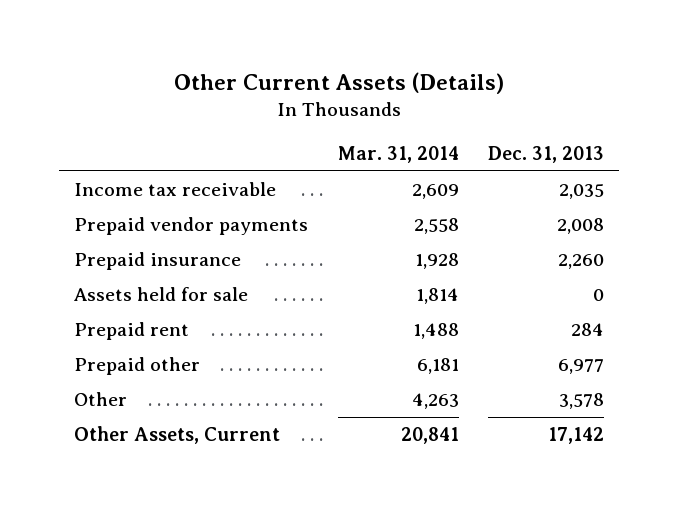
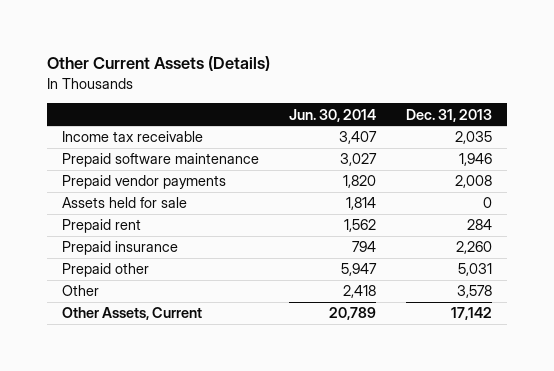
- | Mar. 31, 2014 | Dec. 31, 2013
+ | Jun. 30, 2014 | Dec. 31, 2013
+ Prepaid software maintenance | 3,027 | 1,946
- Prepaid other | 6,181 | 6,977
moved down: Prepaid insurance | 794 | 2,260
+ Prepaid other | 5,947 | 5,031

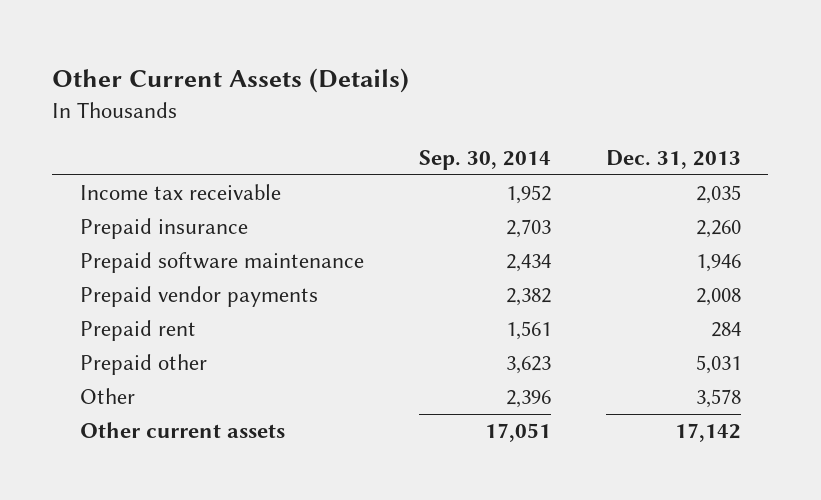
- | Jun. 30, 2014 | Dec. 31, 2013
+ | Sep. 30, 2014 | Dec. 31, 2013
moved up: Prepaid insurance | 2,703 | 2,260
- Assets held for sale | 1,814 | 0
- Other Assets, Current | 20,789 | 17,142
+ Other current assets | 17,051 | 17,142

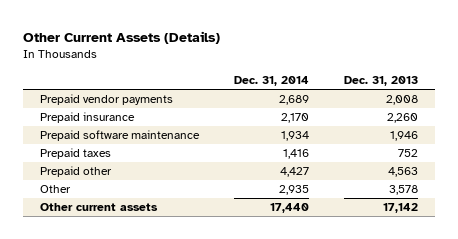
- | Sep. 30, 2014 | Dec. 31, 2013
+ | Dec. 31, 2014 | Dec. 31, 2013
- Income tax receivable | 1,952 | 2,035
moved up: Prepaid vendor payments | 2,689 | 2,008
- Prepaid rent | 1,561 | 284
- Prepaid other | 3,623 | 5,031
+ Prepaid taxes | 1,416 | 752
+ Prepaid other | 4,427 | 4,563

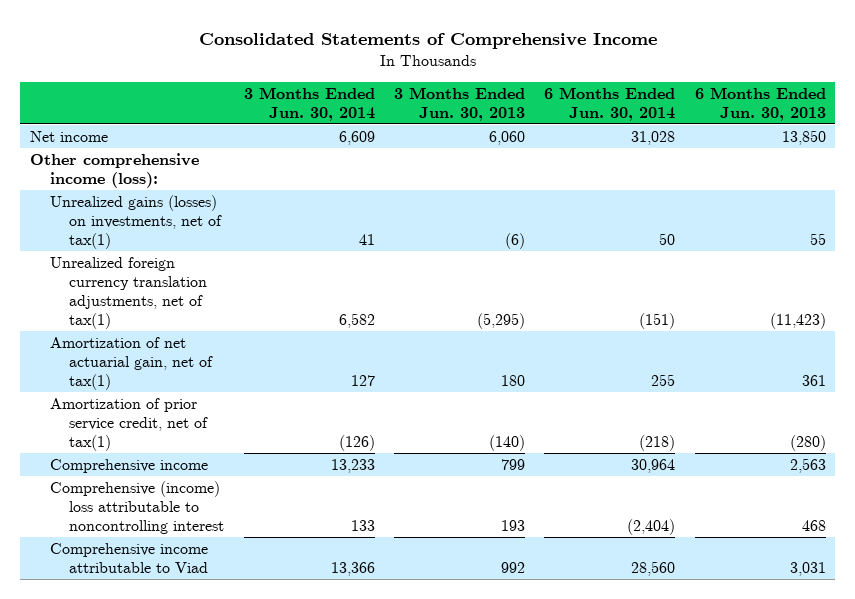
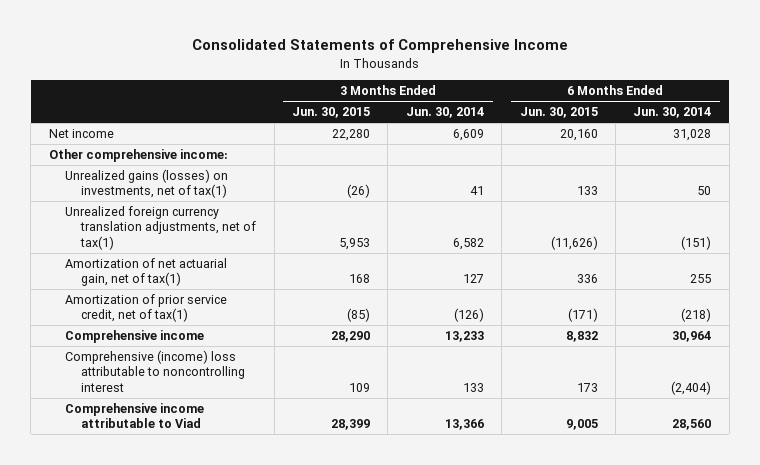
- | 3 Months Ended Jun. 30, 2014 | 3 Months Ended Jun. 30, 2013 | 6 Months Ended Jun. 30, 2014 | 6 Months Ended Jun. 30, 2013
+ | 3 Months Ended Jun. 30, 2015 | 3 Months Ended Jun. 30, 2014 | 6 Months Ended Jun. 30, 2015 | 6 Months Ended Jun. 30, 2014
- Other comprehensive income (loss):
+ Other comprehensive income:

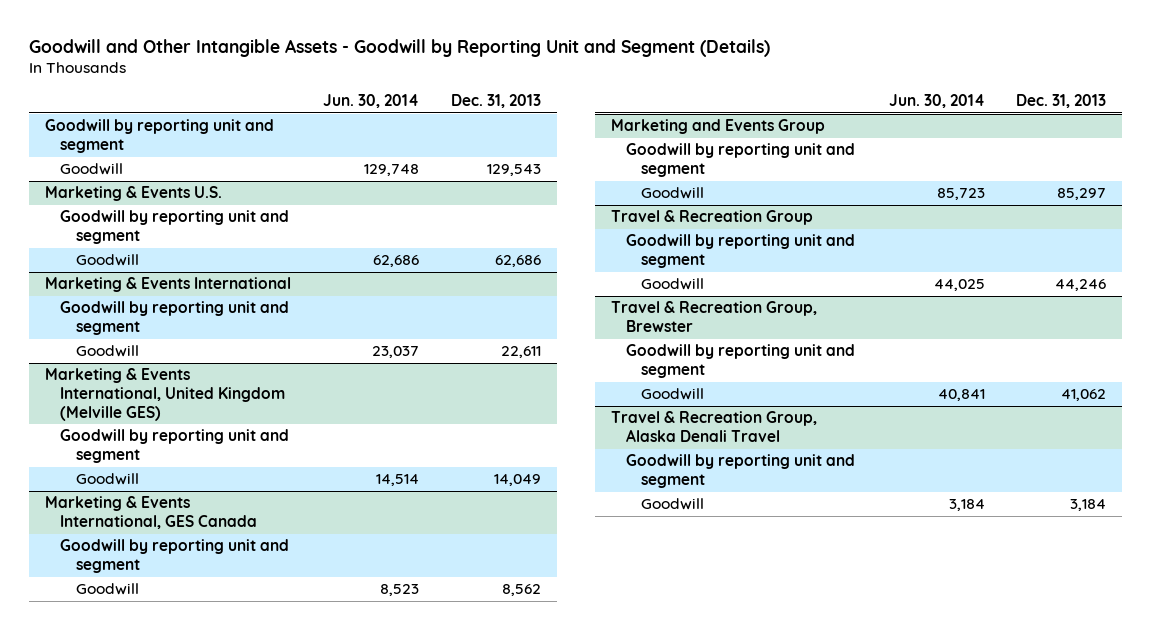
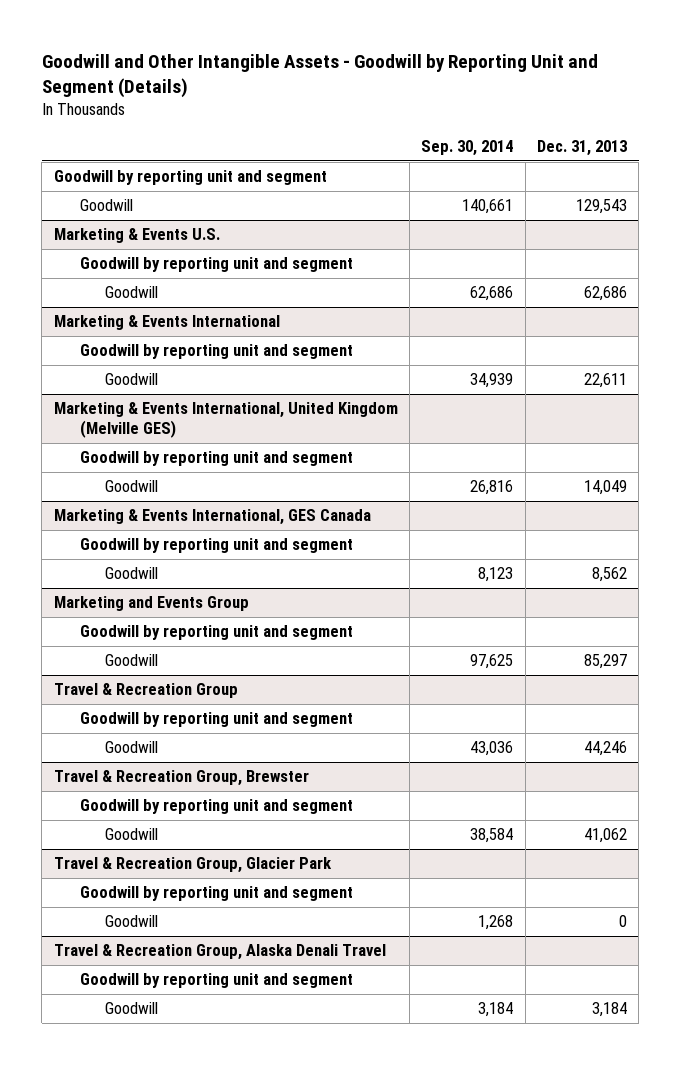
- | Jun. 30, 2014 | Dec. 31, 2013
+ | Sep. 30, 2014 | Dec. 31, 2013
+ Travel & Recreation Group, Glacier Park
+ Goodwill by reporting unit and segment
+ Goodwill | 1,268 | 0

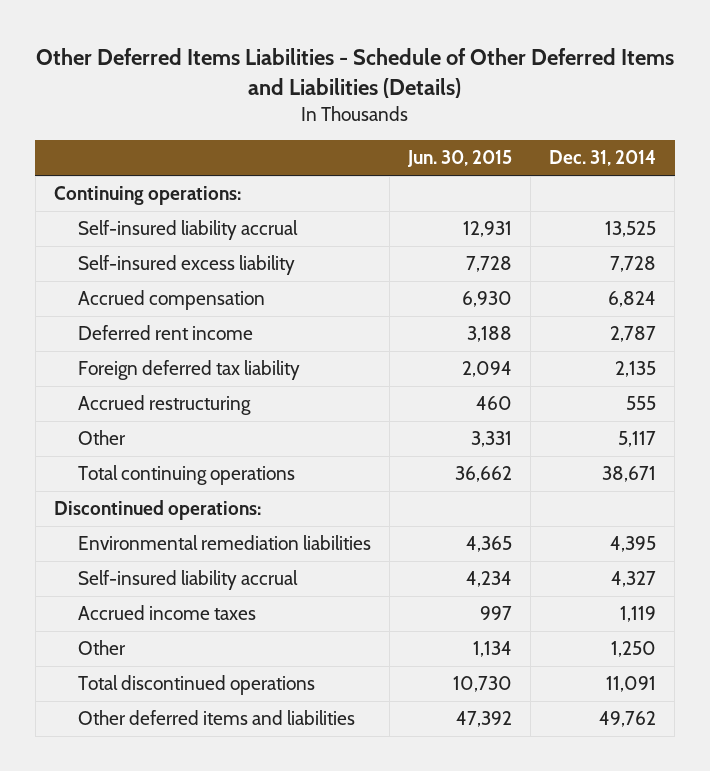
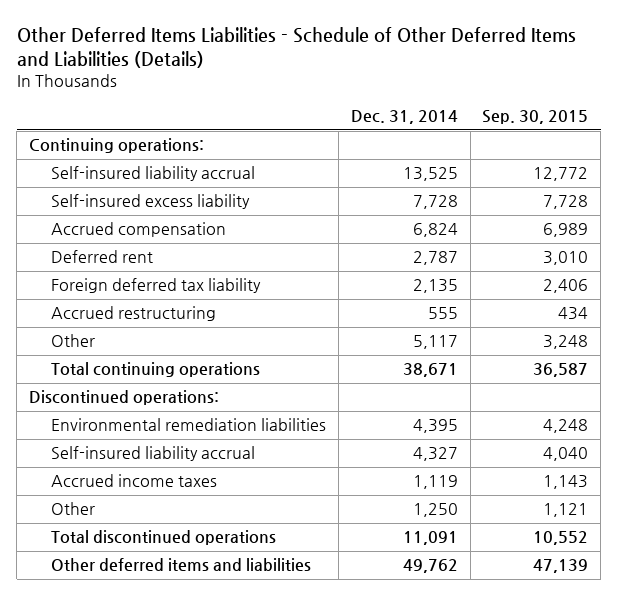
- | Jun. 30, 2015 | Dec. 31, 2014
+ | Dec. 31, 2014 | Sep. 30, 2015
- Deferred rent income | 3,188 | 2,787
+ Deferred rent | 2,787 | 3,010

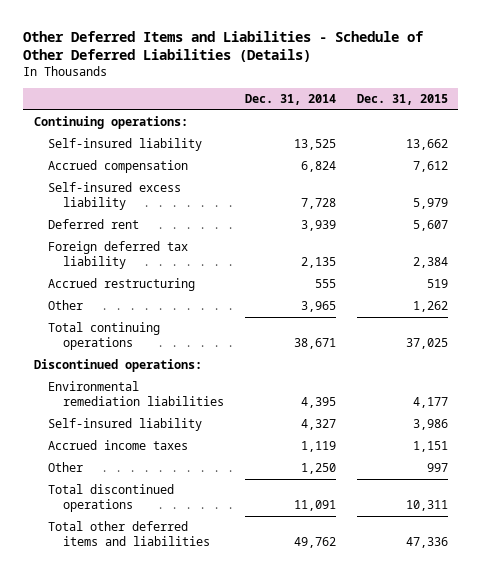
- Other Deferred Items Liabilities - Schedule of Other Deferred Items and Liabilities (Details)
+ Other Deferred Items and Liabilities - Schedule of Other Deferred Liabilities (Details)
- | Dec. 31, 2014 | Sep. 30, 2015
+ | Dec. 31, 2014 | Dec. 31, 2015
- Self-insured liability accrual | 13,525 | 12,772
+ Self-insured liability | 13,525 | 13,662
- Deferred rent | 2,787 | 3,010
moved down: Self-insured excess liability | 7,728 | 5,979
+ Deferred rent | 3,939 | 5,607
- Other | 5,117 | 3,248
+ Other | 3,965 | 1,262
- Self-insured liability accrual | 4,327 | 4,040
+ Self-insured liability | 4,327 | 3,986
- Other deferred items and liabilities | 49,762 | 47,139
+ Total other deferred items and liabilities | 49,762 | 47,336

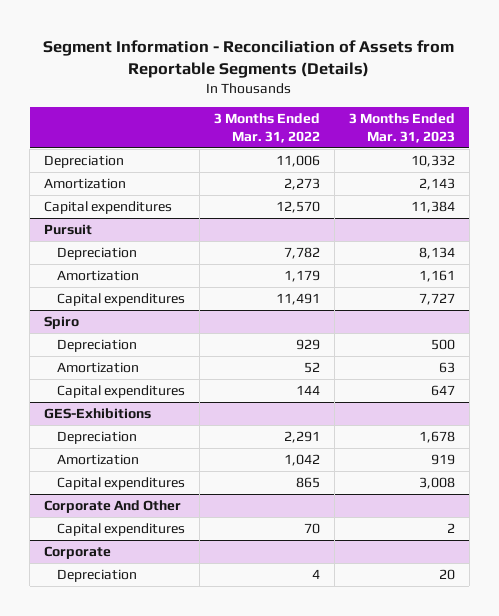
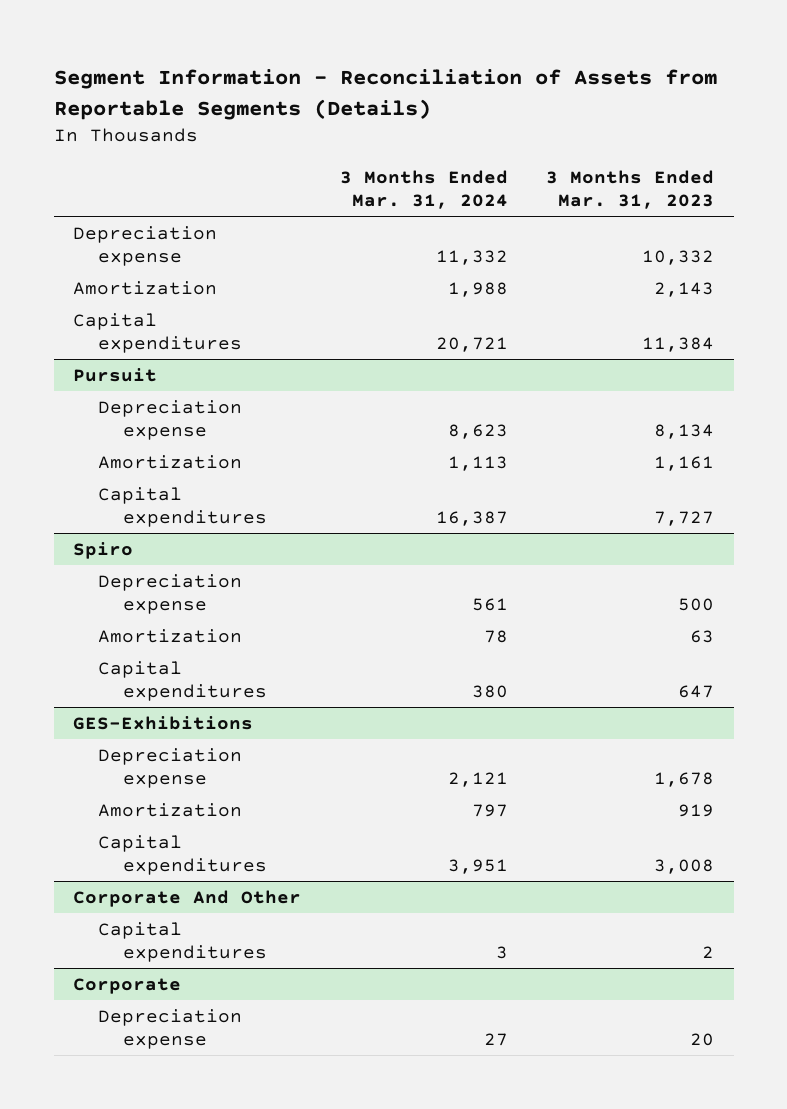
- | 3 Months Ended Mar. 31, 2022 | 3 Months Ended Mar. 31, 2023
+ | 3 Months Ended Mar. 31, 2024 | 3 Months Ended Mar. 31, 2023
- Depreciation | 11,006 | 10,332
+ Depreciation expense | 11,332 | 10,332
@ Pursuit
- Depreciation | 7,782 | 8,134
+ Depreciation expense | 8,623 | 8,134
@ Spiro
- Depreciation | 929 | 500
+ Depreciation expense | 561 | 500
@ GES-Exhibitions
- Depreciation | 2,291 | 1,678
+ Depreciation expense | 2,121 | 1,678
@ Corporate
- Depreciation | 4 | 20
+ Depreciation expense | 27 | 20

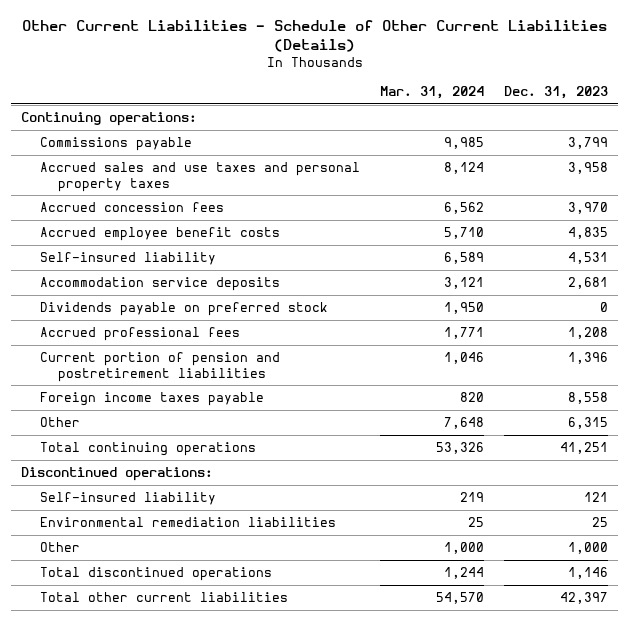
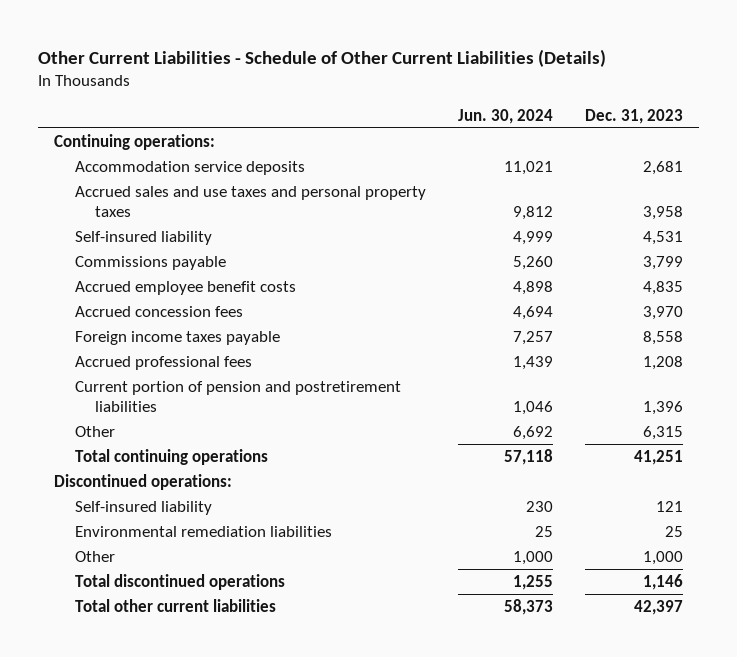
- | Mar. 31, 2024 | Dec. 31, 2023
+ | Jun. 30, 2024 | Dec. 31, 2023
moved up: Accommodation service deposits | 11,021 | 2,681
- Dividends payable on preferred stock | 1,950 | 0
moved down: Commissions payable | 5,260 | 3,799
moved down: Accrued employee benefit costs | 4,898 | 4,835
moved down: Accrued concession fees | 4,694 | 3,970
moved up: Foreign income taxes payable | 7,257 | 8,558

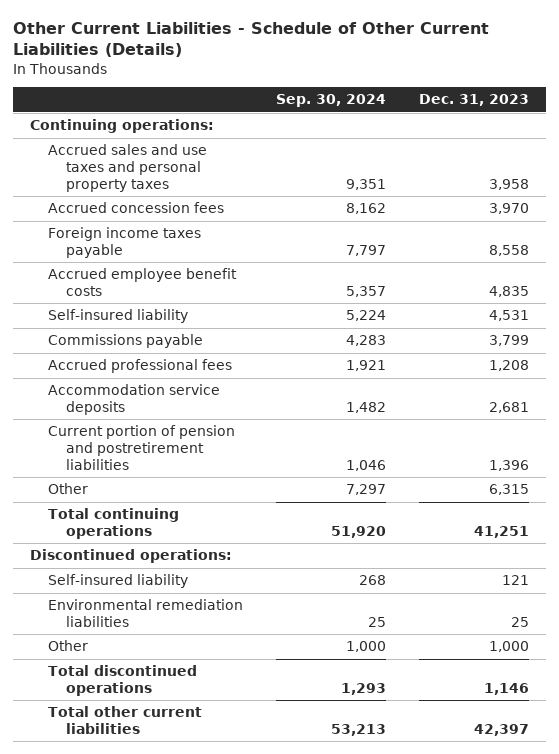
- | Jun. 30, 2024 | Dec. 31, 2023
+ | Sep. 30, 2024 | Dec. 31, 2023
moved down: Accrued employee benefit costs | 5,357 | 4,835
moved down: Self-insured liability | 5,224 | 4,531
moved down: Commissions payable | 4,283 | 3,799
moved down: Accommodation service deposits | 1,482 | 2,681

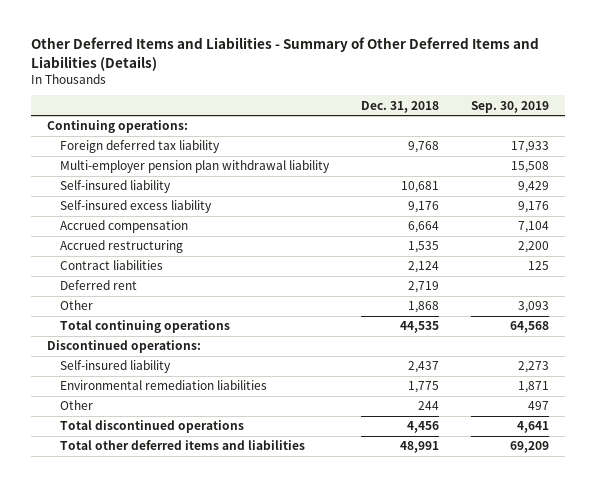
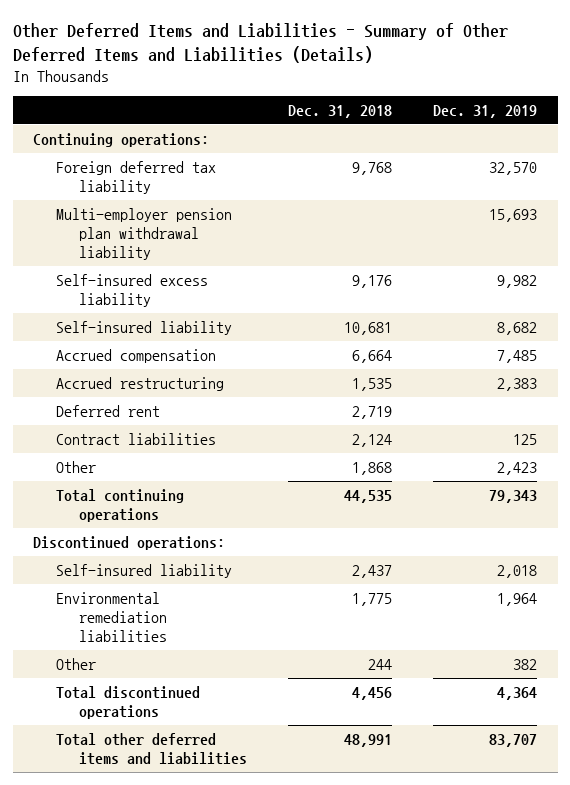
- | Dec. 31, 2018 | Sep. 30, 2019
+ | Dec. 31, 2018 | Dec. 31, 2019
moved down: Self-insured liability | 10,681 | 8,682
moved down: Contract liabilities | 2,124 | 125

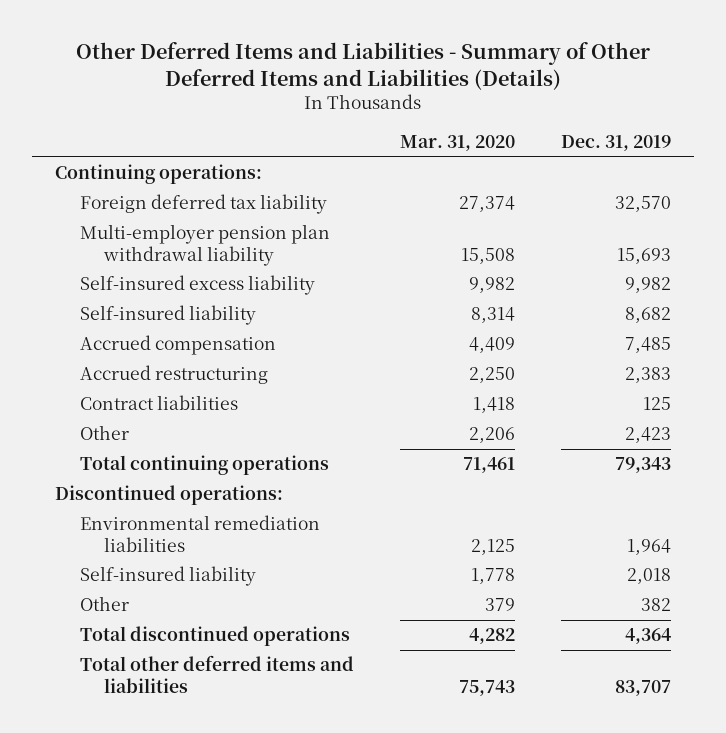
- | Dec. 31, 2018 | Dec. 31, 2019
+ | Mar. 31, 2020 | Dec. 31, 2019
- Deferred rent | 2,719 |
moved down: Self-insured liability | 1,778 | 2,018

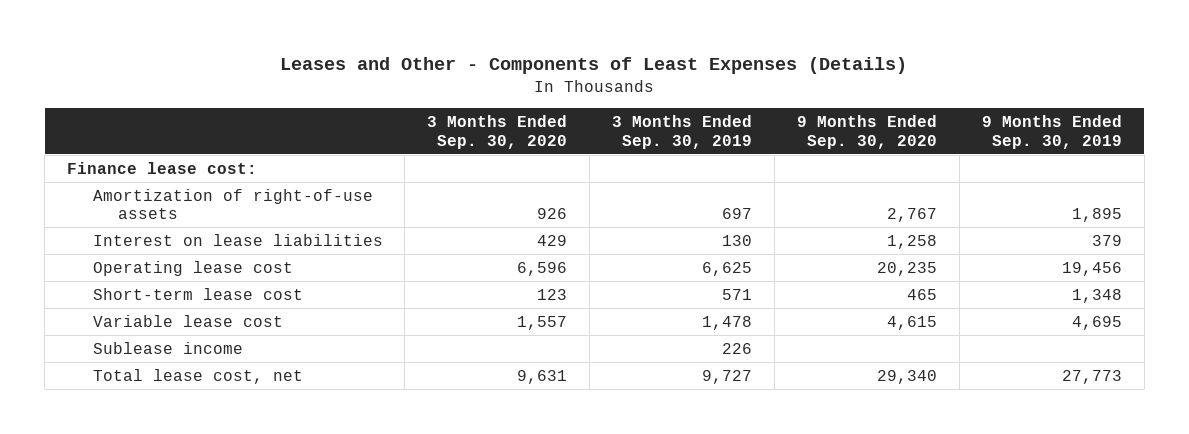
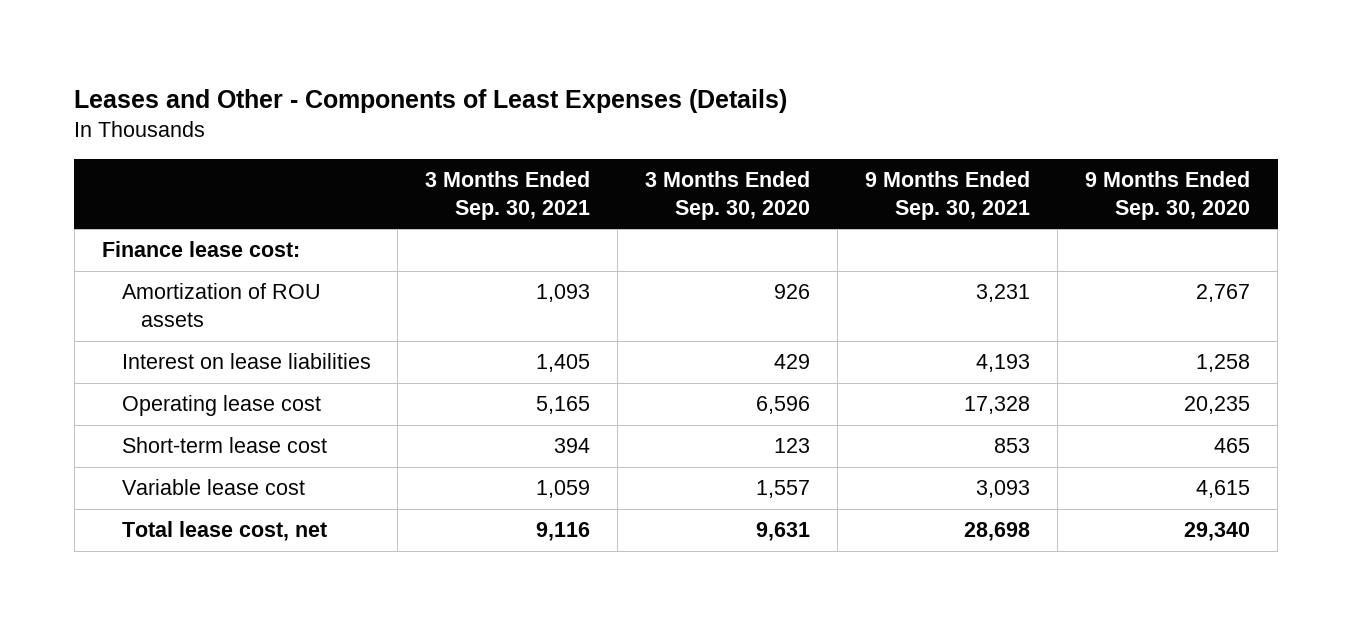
- | 3 Months Ended Sep. 30, 2020 | 3 Months Ended Sep. 30, 2019 | 9 Months Ended Sep. 30, 2020 | 9 Months Ended Sep. 30, 2019
+ | 3 Months Ended Sep. 30, 2021 | 3 Months Ended Sep. 30, 2020 | 9 Months Ended Sep. 30, 2021 | 9 Months Ended Sep. 30, 2020
- Amortization of right-of-use assets | 926 | 697 | 2,767 | 1,895
+ Amortization of ROU assets | 1,093 | 926 | 3,231 | 2,767
- Sublease income | | 226 | |

